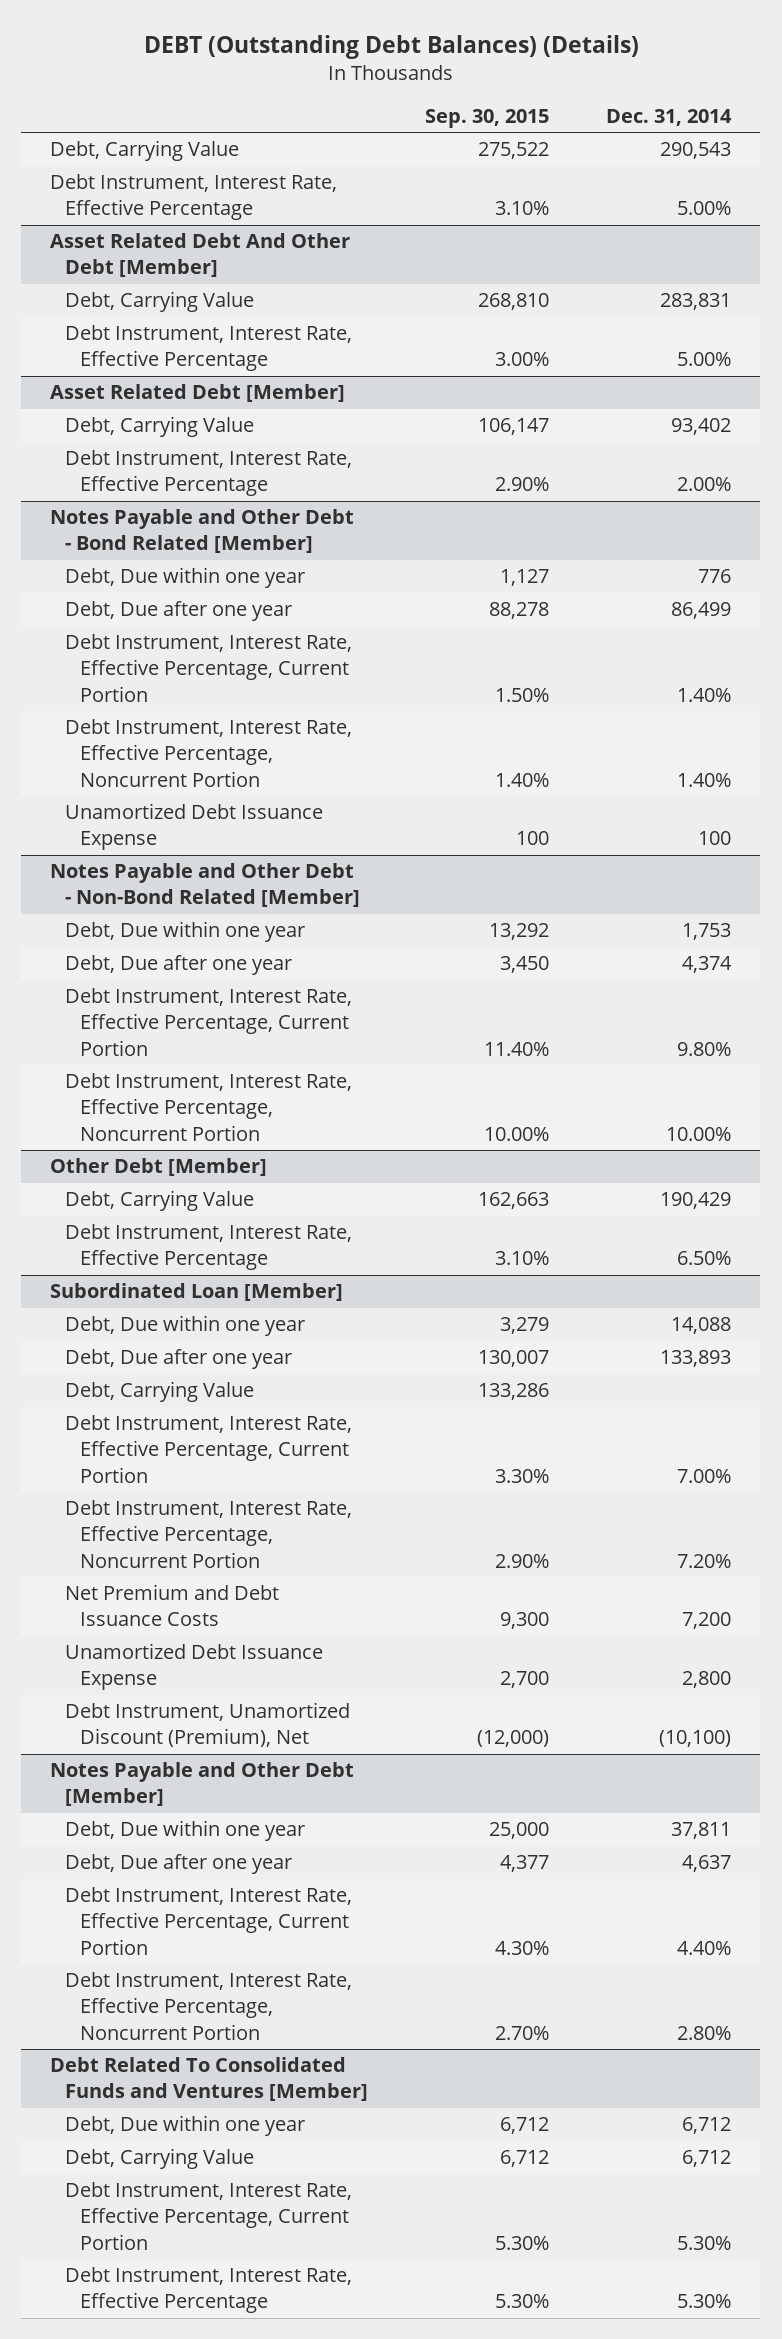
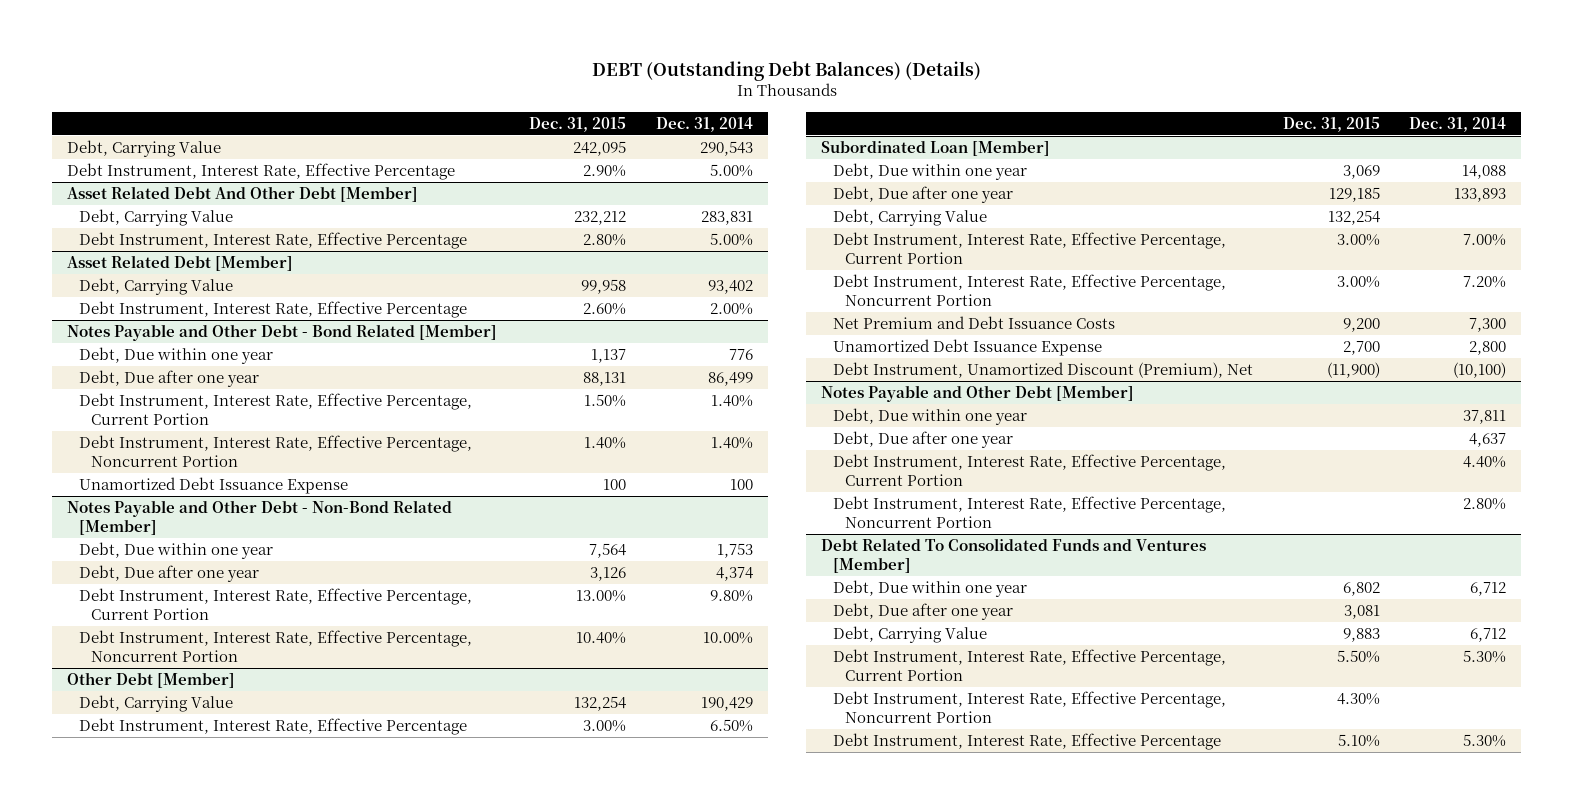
- | Sep. 30, 2015 | Dec. 31, 2014
+ | Dec. 31, 2015 | Dec. 31, 2014
@ Subordinated Loan [Member]
- Net Premium and Debt Issuance Costs | 9,300 | 7,200
+ Net Premium and Debt Issuance Costs | 9,200 | 7,300
@ Debt Related To Consolidated Funds and Ventures [Member]
+ Debt, Due after one year | 3,081 |
+ Debt Instrument, Interest Rate, Effective Percentage, Noncurrent Portion | 4.30% |

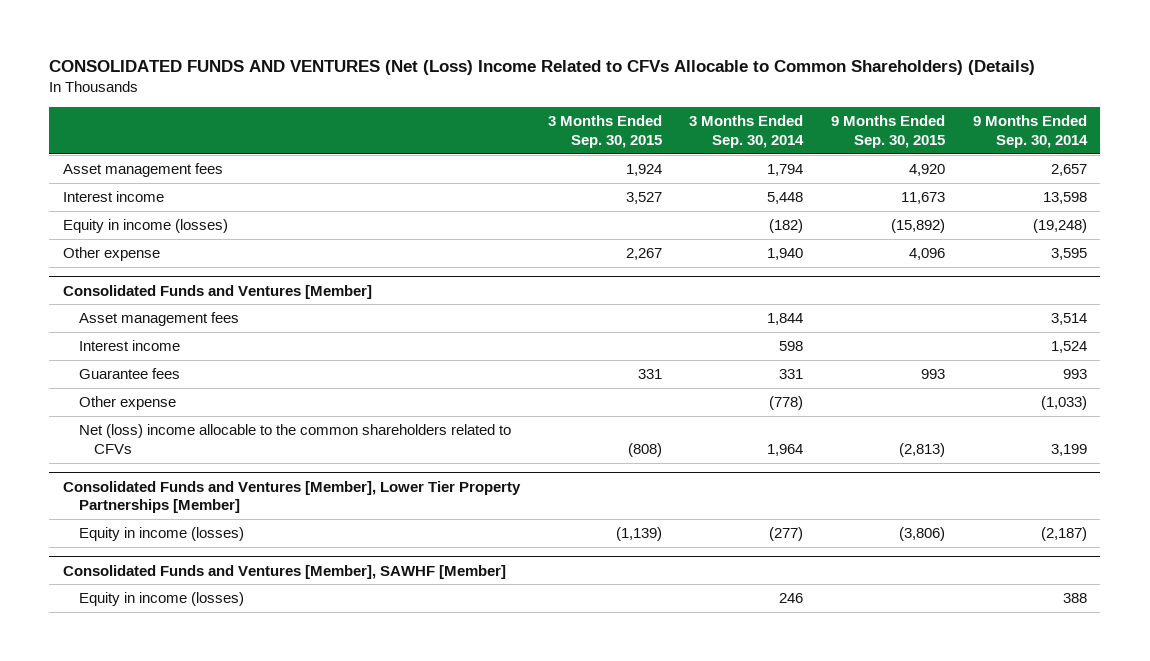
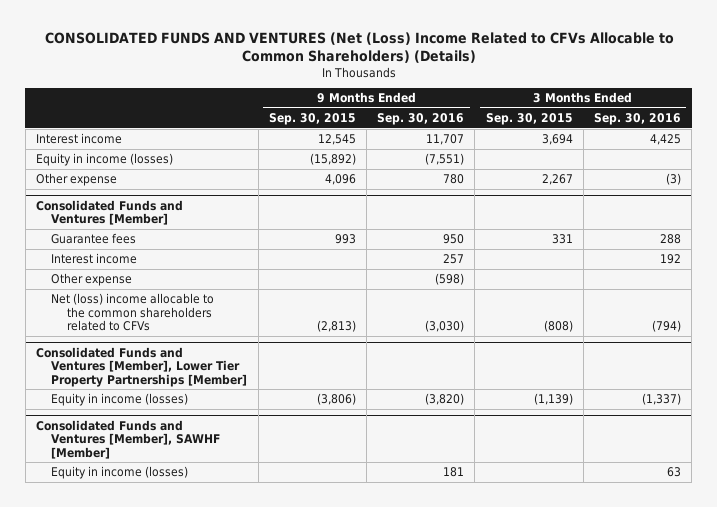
- | 3 Months Ended Sep. 30, 2015 | 3 Months Ended Sep. 30, 2014 | 9 Months Ended Sep. 30, 2015 | 9 Months Ended Sep. 30, 2014
+ | 9 Months Ended Sep. 30, 2015 | 9 Months Ended Sep. 30, 2016 | 3 Months Ended Sep. 30, 2015 | 3 Months Ended Sep. 30, 2016
- Asset management fees | 1,924 | 1,794 | 4,920 | 2,657
- Interest income | 3,527 | 5,448 | 11,673 | 13,598
+ Interest income | 12,545 | 11,707 | 3,694 | 4,425
@ Consolidated Funds and Ventures [Member]
- Asset management fees | | 1,844 | | 3,514
moved down: Interest income | | 257 | | 192

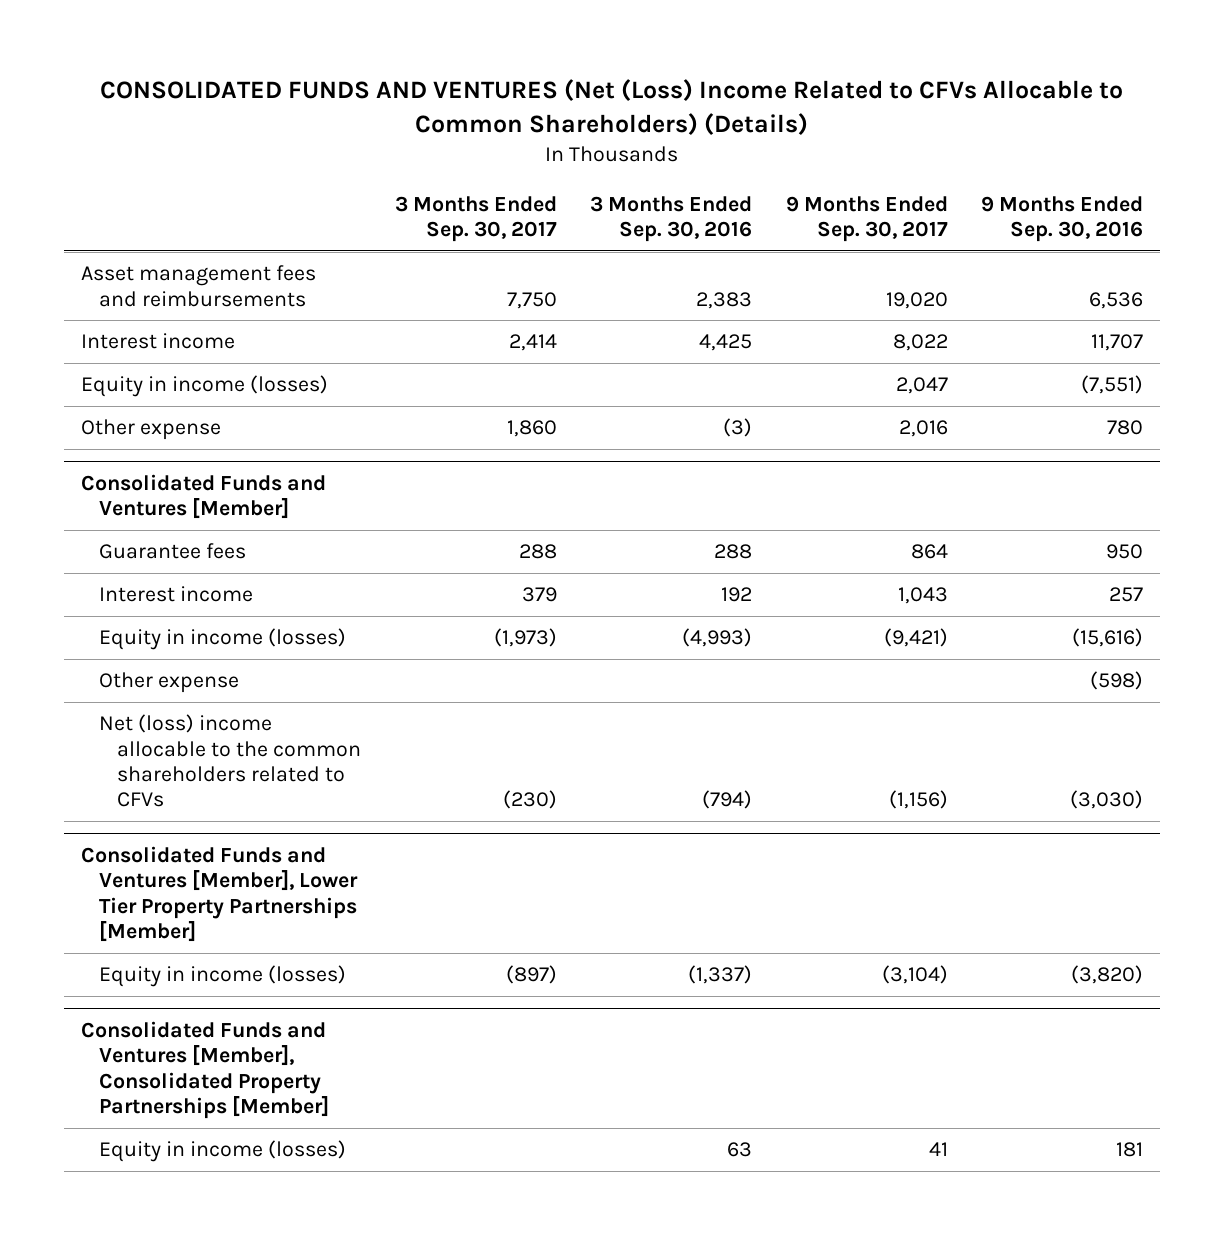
- | 9 Months Ended Sep. 30, 2015 | 9 Months Ended Sep. 30, 2016 | 3 Months Ended Sep. 30, 2015 | 3 Months Ended Sep. 30, 2016
+ | 3 Months Ended Sep. 30, 2017 | 3 Months Ended Sep. 30, 2016 | 9 Months Ended Sep. 30, 2017 | 9 Months Ended Sep. 30, 2016
+ Asset management fees and reimbursements | 7,750 | 2,383 | 19,020 | 6,536
@ Consolidated Funds and Ventures [Member]
+ Equity in income (losses) | (1,973) | (4,993) | (9,421) | (15,616)
- Consolidated Funds and Ventures [Member], SAWHF [Member]
+ Consolidated Funds and Ventures [Member], Consolidated Property Partnerships [Member]

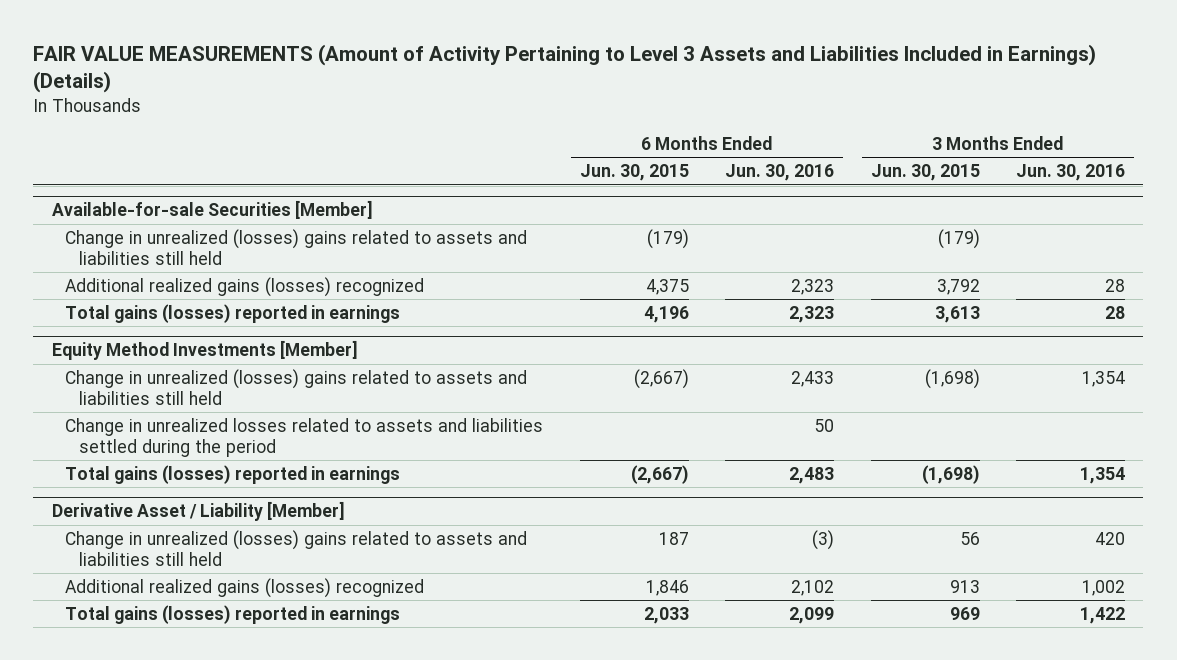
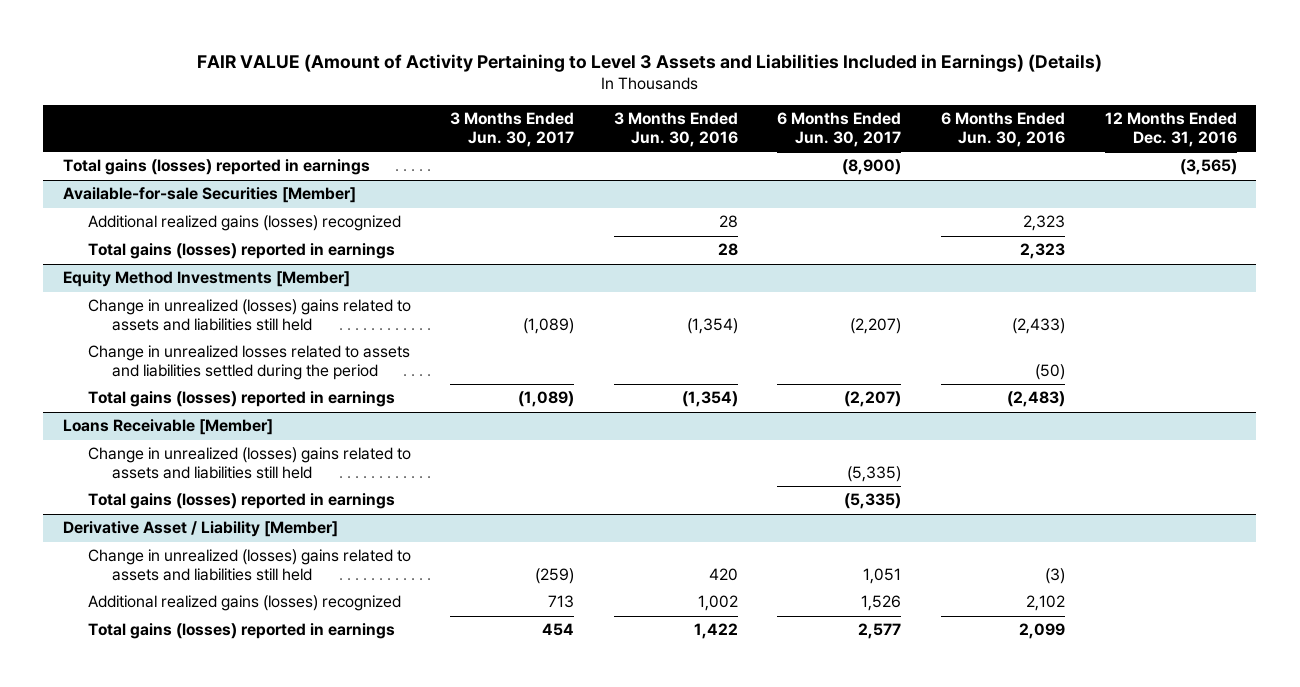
- FAIR VALUE MEASUREMENTS (Amount of Activity Pertaining to Level 3 Assets and Liabilities Included in Earnings) (Details)
+ FAIR VALUE (Amount of Activity Pertaining to Level 3 Assets and Liabilities Included in Earnings) (Details)
- | 6 Months Ended Jun. 30, 2015 | 6 Months Ended Jun. 30, 2016 | 3 Months Ended Jun. 30, 2015 | 3 Months Ended Jun. 30, 2016
+ | 3 Months Ended Jun. 30, 2017 | 3 Months Ended Jun. 30, 2016 | 6 Months Ended Jun. 30, 2017 | 6 Months Ended Jun. 30, 2016 | 12 Months Ended Dec. 31, 2016
+ Total gains (losses) reported in earnings | | | (8,900) | | (3,565)
@ Available-for-sale Securities [Member]
- Change in unrealized (losses) gains related to assets and liabilities still held | (179) | | (179) |
@ Equity Method Investments [Member]
- Change in unrealized (losses) gains related to assets and liabilities still held | (2,667) | 2,433 | (1,698) | 1,354
- Change in unrealized losses related to assets and liabilities settled during the period | | 50 | |
- Total gains (losses) reported in earnings | (2,667) | 2,483 | (1,698) | 1,354
+ Change in unrealized (losses) gains related to assets and liabilities still held | (1,089) | (1,354) | (2,207) | (2,433) |
+ Change in unrealized losses related to assets and liabilities settled during the period | | | | (50) |
+ Total gains (losses) reported in earnings | (1,089) | (1,354) | (2,207) | (2,483) |
+ Loans Receivable [Member]
+ Change in unrealized (losses) gains related to assets and liabilities still held | | | (5,335) | |
+ Total gains (losses) reported in earnings | | | (5,335) | |

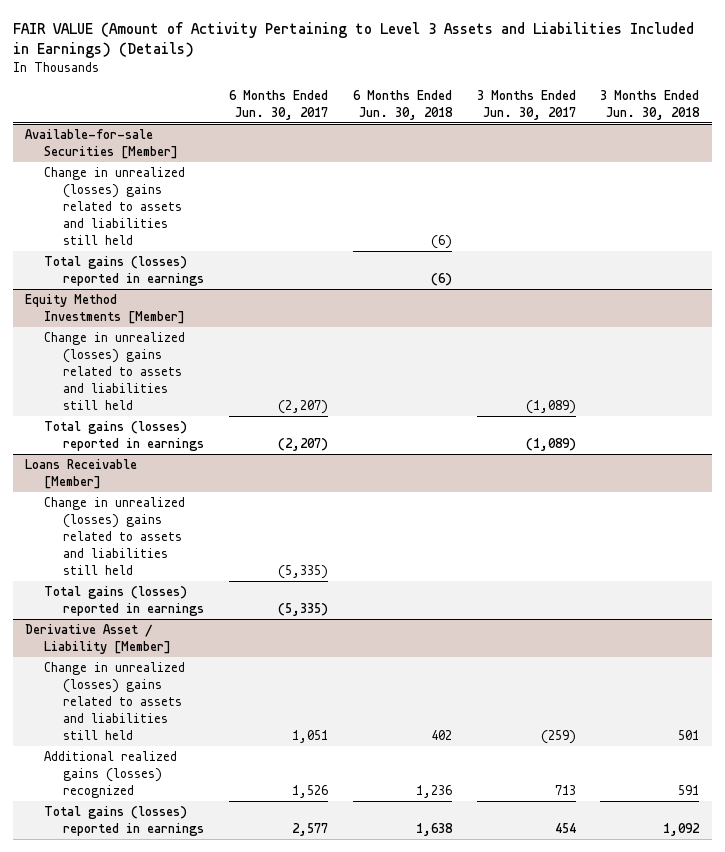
- | 3 Months Ended Jun. 30, 2017 | 3 Months Ended Jun. 30, 2016 | 6 Months Ended Jun. 30, 2017 | 6 Months Ended Jun. 30, 2016 | 12 Months Ended Dec. 31, 2016
+ | 6 Months Ended Jun. 30, 2017 | 6 Months Ended Jun. 30, 2018 | 3 Months Ended Jun. 30, 2017 | 3 Months Ended Jun. 30, 2018
- Total gains (losses) reported in earnings | | | (8,900) | | (3,565)
@ Available-for-sale Securities [Member]
- Additional realized gains (losses) recognized | | 28 | | 2,323 |
+ Change in unrealized (losses) gains related to assets and liabilities still held | | (6) | |
@ Equity Method Investments [Member]
- Change in unrealized losses related to assets and liabilities settled during the period | | | | (50) |

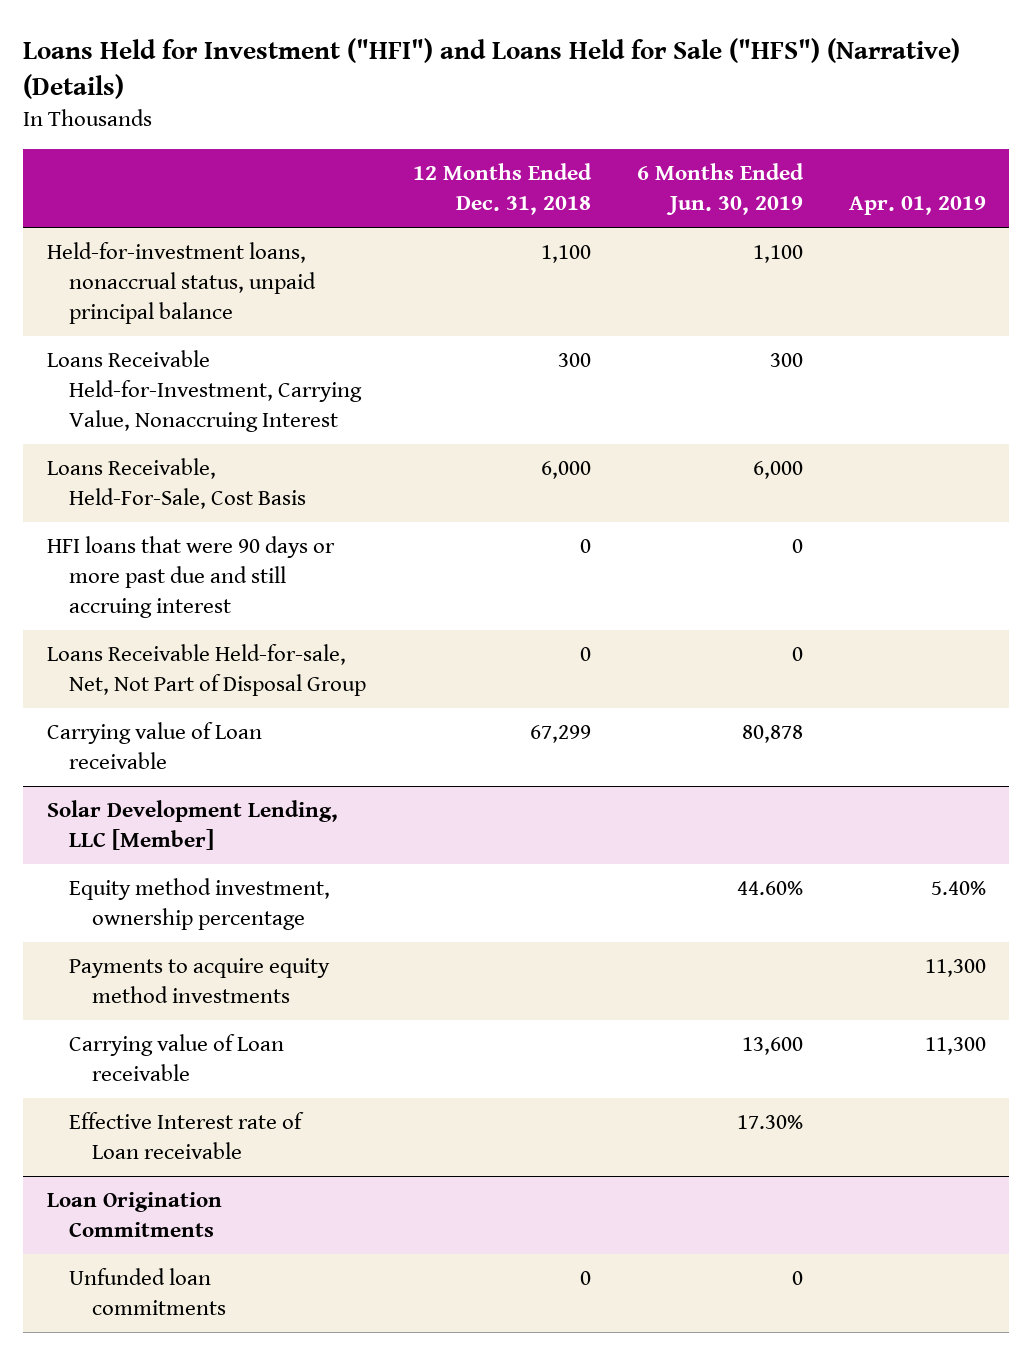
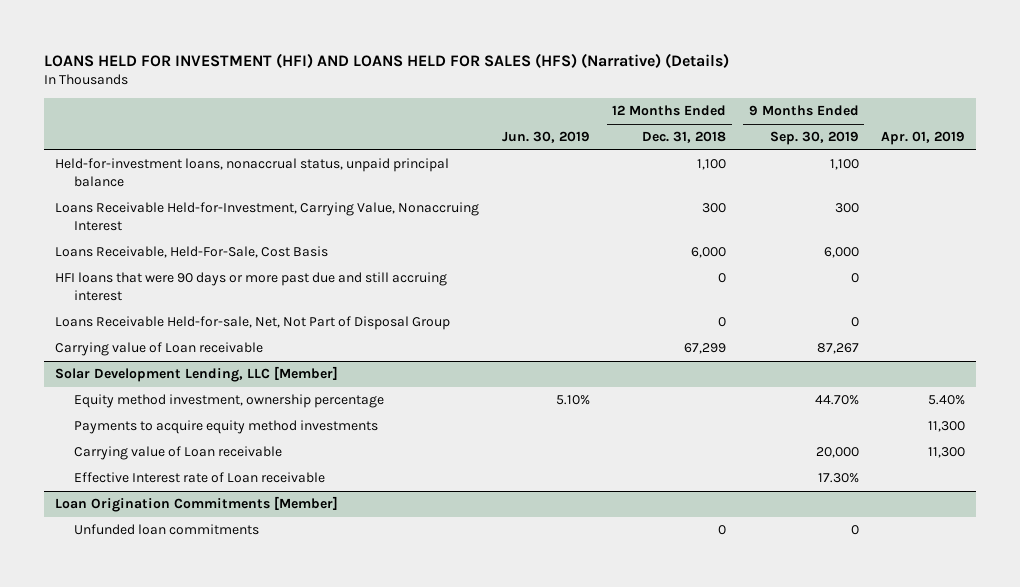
- Loans Held for Investment ("HFI") and Loans Held for Sale ("HFS") (Narrative) (Details)
+ LOANS HELD FOR INVESTMENT (HFI) AND LOANS HELD FOR SALES (HFS) (Narrative) (Details)
- | 12 Months Ended Dec. 31, 2018 | 6 Months Ended Jun. 30, 2019 | Apr. 01, 2019
+ | Jun. 30, 2019 | 12 Months Ended Dec. 31, 2018 | 9 Months Ended Sep. 30, 2019 | Apr. 01, 2019
- Loan Origination Commitments
+ Loan Origination Commitments [Member]

